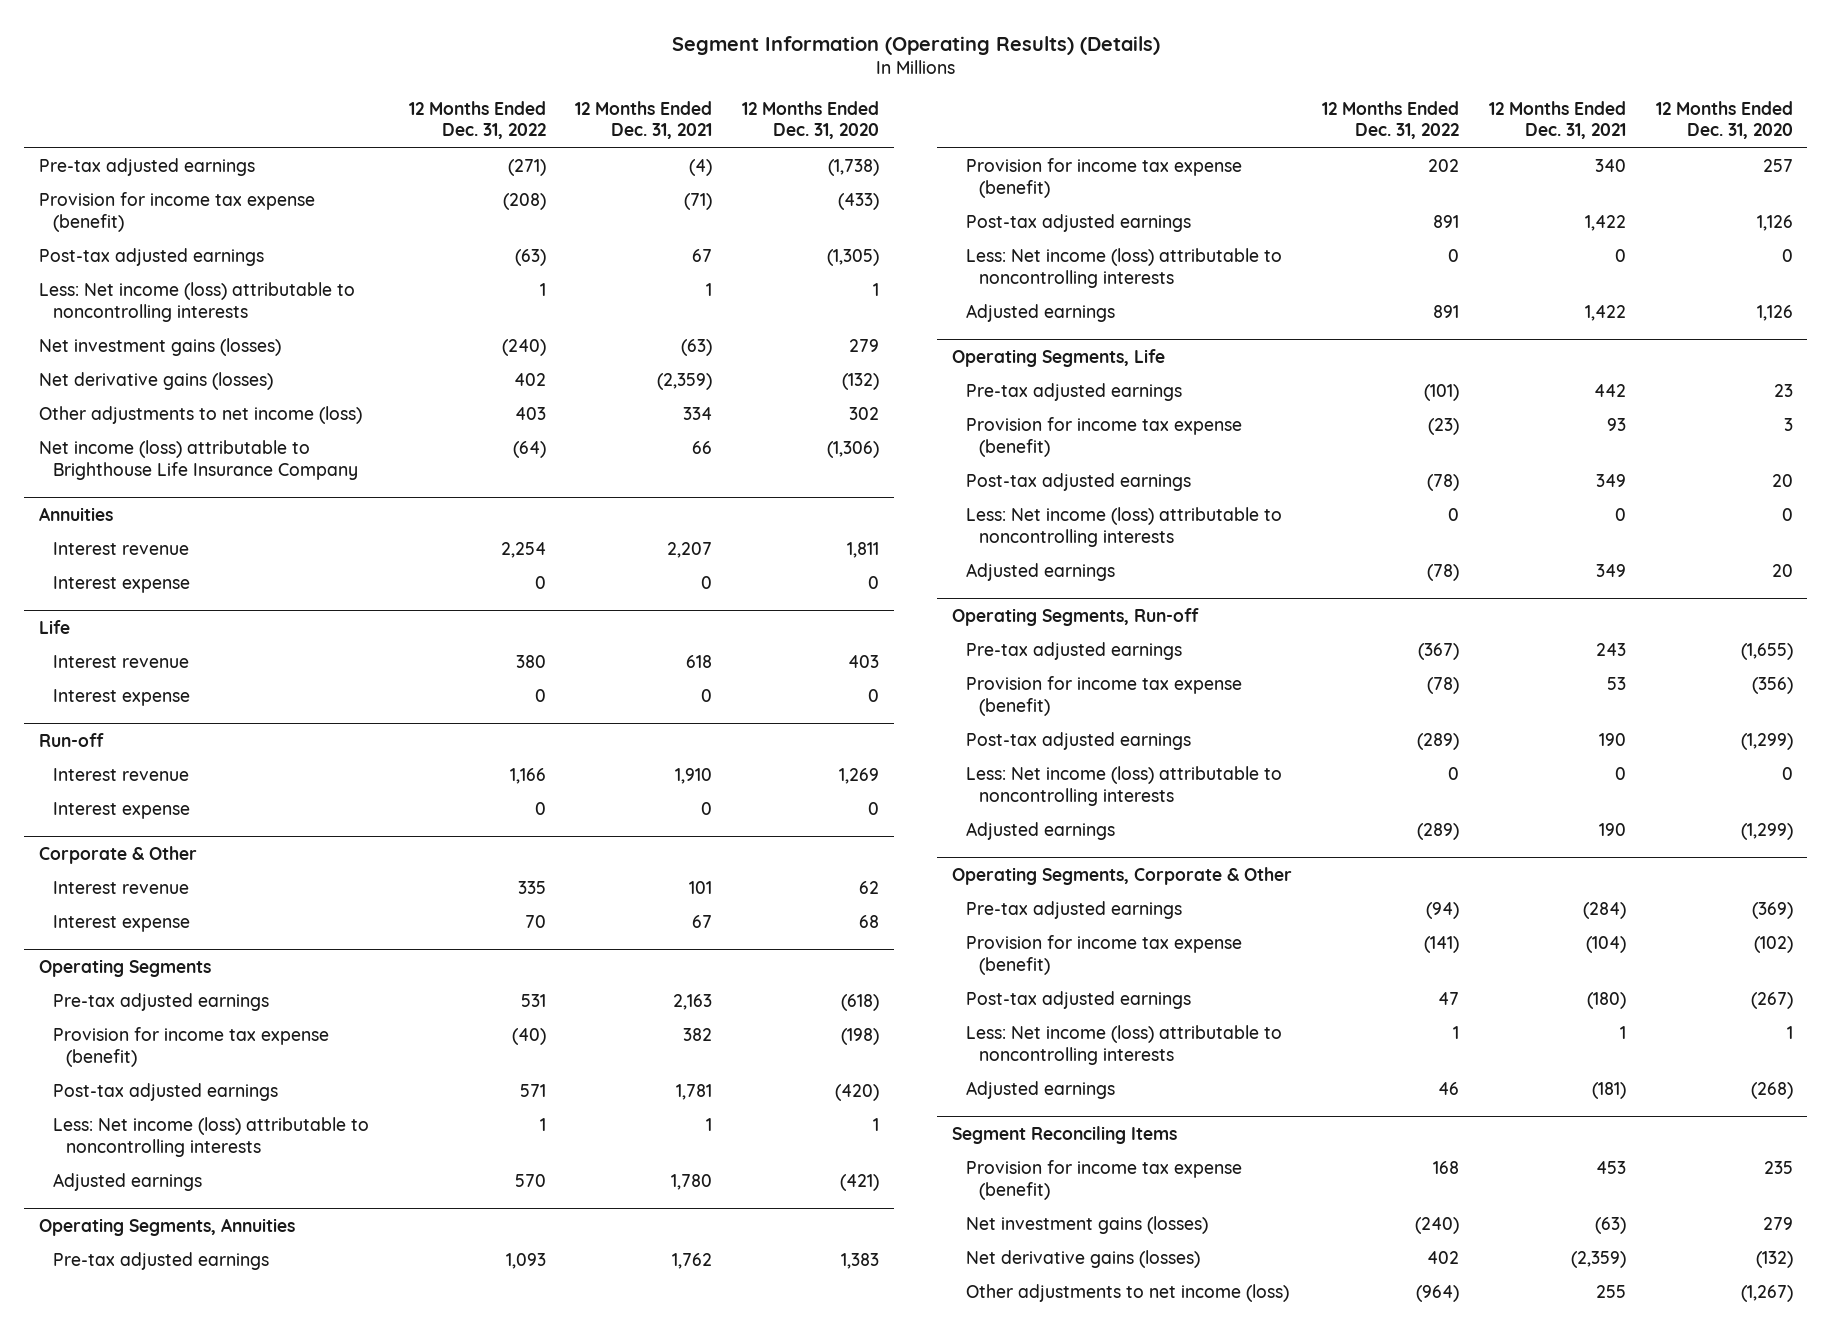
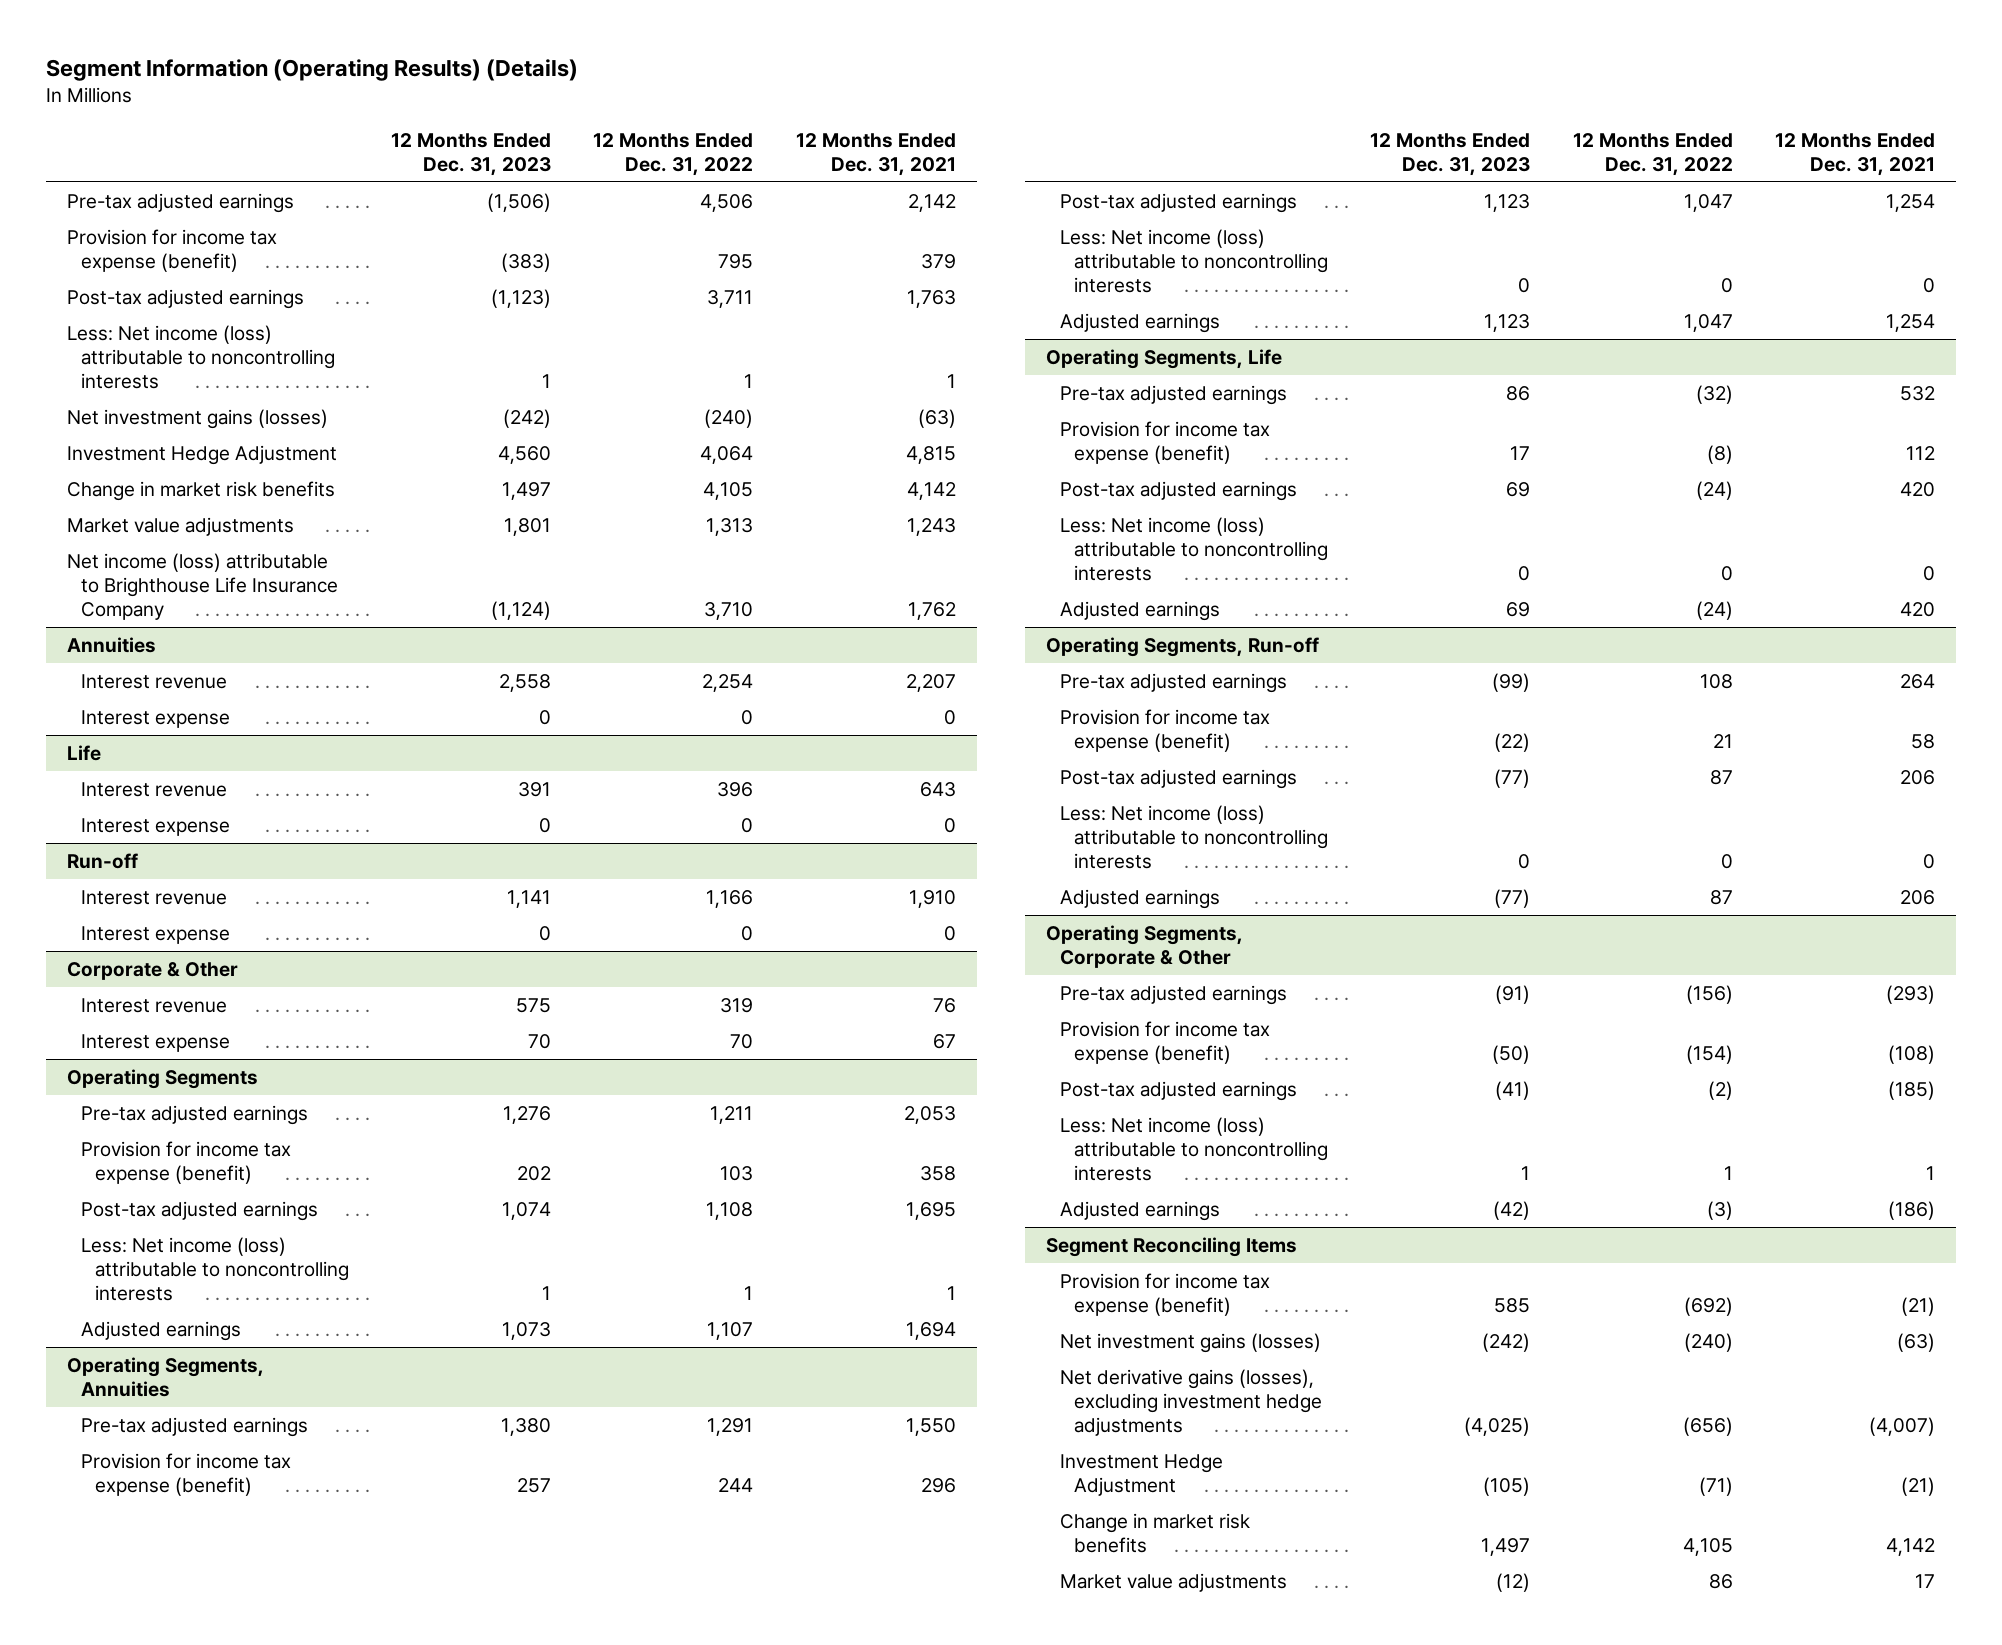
- | 12 Months Ended Dec. 31, 2022 | 12 Months Ended Dec. 31, 2021 | 12 Months Ended Dec. 31, 2020
+ | 12 Months Ended Dec. 31, 2023 | 12 Months Ended Dec. 31, 2022 | 12 Months Ended Dec. 31, 2021
- Pre-tax adjusted earnings | (271) | (4) | (1,738)
- Provision for income tax expense (benefit) | (208) | (71) | (433)
- Post-tax adjusted earnings | (63) | 67 | (1,305)
+ Pre-tax adjusted earnings | (1,506) | 4,506 | 2,142
+ Provision for income tax expense (benefit) | (383) | 795 | 379
+ Post-tax adjusted earnings | (1,123) | 3,711 | 1,763
- Net derivative gains (losses) | 402 | (2,359) | (132)
- Other adjustments to net income (loss) | 403 | 334 | 302
- Net income (loss) attributable to Brighthouse Life Insurance Company | (64) | 66 | (1,306)
+ Investment Hedge Adjustment | 4,560 | 4,064 | 4,815
+ Change in market risk benefits | 1,497 | 4,105 | 4,142
+ Market value adjustments | 1,801 | 1,313 | 1,243
+ Net income (loss) attributable to Brighthouse Life Insurance Company | (1,124) | 3,710 | 1,762
@ Life
- Interest revenue | 380 | 618 | 403
+ Interest revenue | 391 | 396 | 643
@ Corporate & Other
- Interest revenue | 335 | 101 | 62
+ Interest revenue | 575 | 319 | 76
@ Operating Segments
- Pre-tax adjusted earnings | 531 | 2,163 | (618)
- Provision for income tax expense (benefit) | (40) | 382 | (198)
- Post-tax adjusted earnings | 571 | 1,781 | (420)
+ Pre-tax adjusted earnings | 1,276 | 1,211 | 2,053
+ Provision for income tax expense (benefit) | 202 | 103 | 358
+ Post-tax adjusted earnings | 1,074 | 1,108 | 1,695
- Adjusted earnings | 570 | 1,780 | (421)
+ Adjusted earnings | 1,073 | 1,107 | 1,694
@ Operating Segments, Annuities
- Pre-tax adjusted earnings | 1,093 | 1,762 | 1,383
- Provision for income tax expense (benefit) | 202 | 340 | 257
- Post-tax adjusted earnings | 891 | 1,422 | 1,126
+ Pre-tax adjusted earnings | 1,380 | 1,291 | 1,550
+ Provision for income tax expense (benefit) | 257 | 244 | 296
+ Post-tax adjusted earnings | 1,123 | 1,047 | 1,254
- Adjusted earnings | 891 | 1,422 | 1,126
+ Adjusted earnings | 1,123 | 1,047 | 1,254
@ Operating Segments, Life
- Pre-tax adjusted earnings | (101) | 442 | 23
- Provision for income tax expense (benefit) | (23) | 93 | 3
- Post-tax adjusted earnings | (78) | 349 | 20
+ Pre-tax adjusted earnings | 86 | (32) | 532
+ Provision for income tax expense (benefit) | 17 | (8) | 112
+ Post-tax adjusted earnings | 69 | (24) | 420
- Adjusted earnings | (78) | 349 | 20
+ Adjusted earnings | 69 | (24) | 420
@ Operating Segments, Run-off
- Pre-tax adjusted earnings | (367) | 243 | (1,655)
- Provision for income tax expense (benefit) | (78) | 53 | (356)
- Post-tax adjusted earnings | (289) | 190 | (1,299)
+ Pre-tax adjusted earnings | (99) | 108 | 264
+ Provision for income tax expense (benefit) | (22) | 21 | 58
+ Post-tax adjusted earnings | (77) | 87 | 206
- Adjusted earnings | (289) | 190 | (1,299)
+ Adjusted earnings | (77) | 87 | 206
@ Operating Segments, Corporate & Other
- Pre-tax adjusted earnings | (94) | (284) | (369)
- Provision for income tax expense (benefit) | (141) | (104) | (102)
- Post-tax adjusted earnings | 47 | (180) | (267)
+ Pre-tax adjusted earnings | (91) | (156) | (293)
+ Provision for income tax expense (benefit) | (50) | (154) | (108)
+ Post-tax adjusted earnings | (41) | (2) | (185)
- Adjusted earnings | 46 | (181) | (268)
+ Adjusted earnings | (42) | (3) | (186)
@ Segment Reconciling Items
- Provision for income tax expense (benefit) | 168 | 453 | 235
+ Provision for income tax expense (benefit) | 585 | (692) | (21)
- Net derivative gains (losses) | 402 | (2,359) | (132)
- Other adjustments to net income (loss) | (964) | 255 | (1,267)
+ Net derivative gains (losses), excluding investment hedge adjustments | (4,025) | (656) | (4,007)
+ Investment Hedge Adjustment | (105) | (71) | (21)
+ Change in market risk benefits | 1,497 | 4,105 | 4,142
+ Market value adjustments | (12) | 86 | 17

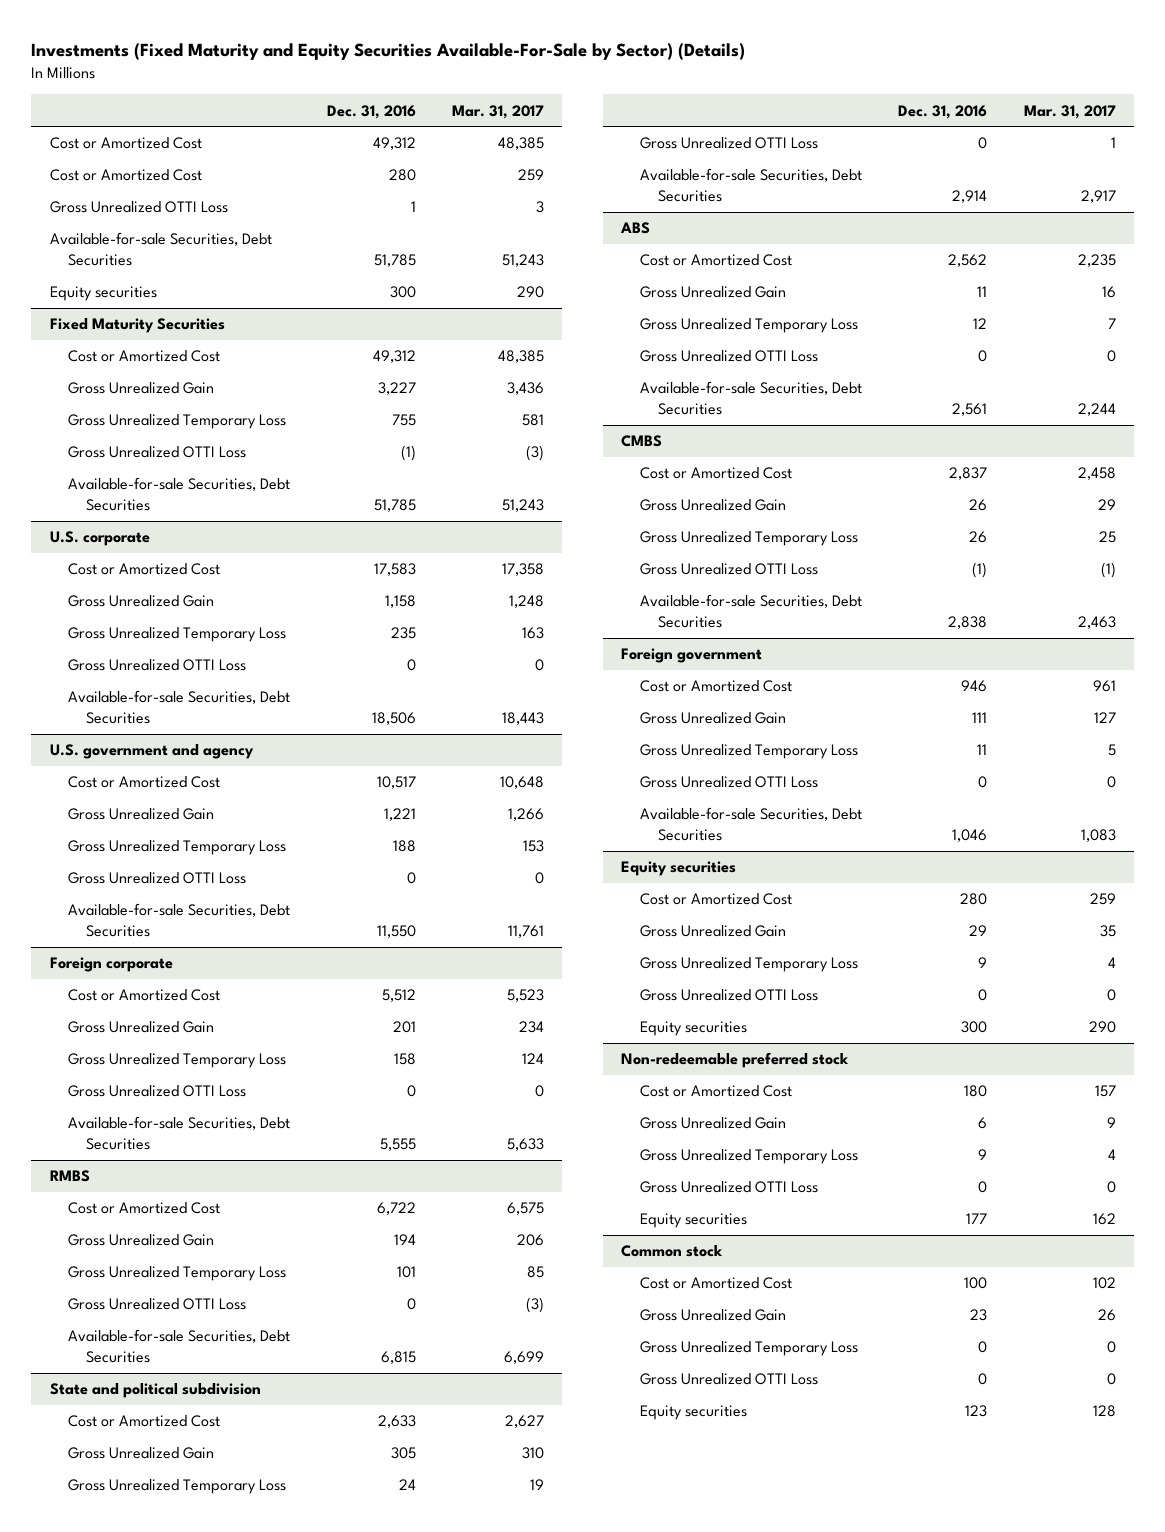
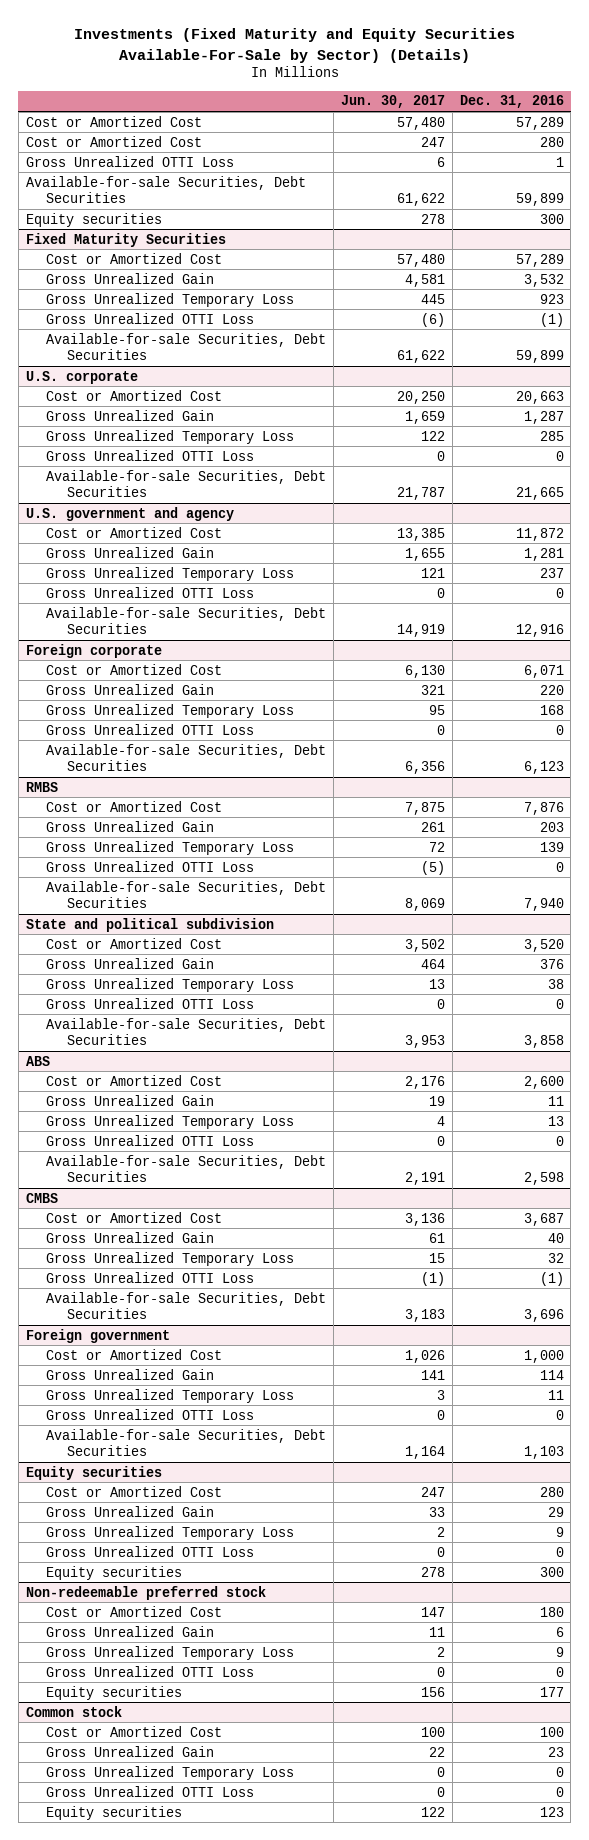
- | Dec. 31, 2016 | Mar. 31, 2017
+ | Jun. 30, 2017 | Dec. 31, 2016
- Cost or Amortized Cost | 49,312 | 48,385
+ Cost or Amortized Cost | 57,480 | 57,289
- Available-for-sale Securities, Debt Securities | 51,785 | 51,243
+ Available-for-sale Securities, Debt Securities | 61,622 | 59,899
@ Fixed Maturity Securities
- Cost or Amortized Cost | 49,312 | 48,385
- Gross Unrealized Gain | 3,227 | 3,436
- Gross Unrealized Temporary Loss | 755 | 581
+ Cost or Amortized Cost | 57,480 | 57,289
+ Gross Unrealized Gain | 4,581 | 3,532
+ Gross Unrealized Temporary Loss | 445 | 923
- Available-for-sale Securities, Debt Securities | 51,785 | 51,243
+ Available-for-sale Securities, Debt Securities | 61,622 | 59,899
@ U.S. corporate
- Cost or Amortized Cost | 17,583 | 17,358
- Gross Unrealized Gain | 1,158 | 1,248
- Gross Unrealized Temporary Loss | 235 | 163
+ Cost or Amortized Cost | 20,250 | 20,663
+ Gross Unrealized Gain | 1,659 | 1,287
+ Gross Unrealized Temporary Loss | 122 | 285
- Available-for-sale Securities, Debt Securities | 18,506 | 18,443
+ Available-for-sale Securities, Debt Securities | 21,787 | 21,665
@ U.S. government and agency
- Cost or Amortized Cost | 10,517 | 10,648
- Gross Unrealized Gain | 1,221 | 1,266
- Gross Unrealized Temporary Loss | 188 | 153
+ Cost or Amortized Cost | 13,385 | 11,872
+ Gross Unrealized Gain | 1,655 | 1,281
+ Gross Unrealized Temporary Loss | 121 | 237
- Available-for-sale Securities, Debt Securities | 11,550 | 11,761
+ Available-for-sale Securities, Debt Securities | 14,919 | 12,916
@ Foreign corporate
- Cost or Amortized Cost | 5,512 | 5,523
- Gross Unrealized Gain | 201 | 234
- Gross Unrealized Temporary Loss | 158 | 124
+ Cost or Amortized Cost | 6,130 | 6,071
+ Gross Unrealized Gain | 321 | 220
+ Gross Unrealized Temporary Loss | 95 | 168
- Available-for-sale Securities, Debt Securities | 5,555 | 5,633
+ Available-for-sale Securities, Debt Securities | 6,356 | 6,123
@ RMBS
- Cost or Amortized Cost | 6,722 | 6,575
- Gross Unrealized Gain | 194 | 206
- Gross Unrealized Temporary Loss | 101 | 85
+ Cost or Amortized Cost | 7,875 | 7,876
+ Gross Unrealized Gain | 261 | 203
+ Gross Unrealized Temporary Loss | 72 | 139
- Available-for-sale Securities, Debt Securities | 6,815 | 6,699
+ Available-for-sale Securities, Debt Securities | 8,069 | 7,940
@ State and political subdivision
- Cost or Amortized Cost | 2,633 | 2,627
- Gross Unrealized Gain | 305 | 310
- Gross Unrealized Temporary Loss | 24 | 19
+ Cost or Amortized Cost | 3,502 | 3,520
+ Gross Unrealized Gain | 464 | 376
+ Gross Unrealized Temporary Loss | 13 | 38
- Available-for-sale Securities, Debt Securities | 2,914 | 2,917
+ Available-for-sale Securities, Debt Securities | 3,953 | 3,858
@ ABS
- Cost or Amortized Cost | 2,562 | 2,235
+ Cost or Amortized Cost | 2,176 | 2,600
- Gross Unrealized Temporary Loss | 12 | 7
+ Gross Unrealized Temporary Loss | 4 | 13
- Available-for-sale Securities, Debt Securities | 2,561 | 2,244
+ Available-for-sale Securities, Debt Securities | 2,191 | 2,598
@ CMBS
- Cost or Amortized Cost | 2,837 | 2,458
- Gross Unrealized Gain | 26 | 29
- Gross Unrealized Temporary Loss | 26 | 25
+ Cost or Amortized Cost | 3,136 | 3,687
+ Gross Unrealized Gain | 61 | 40
+ Gross Unrealized Temporary Loss | 15 | 32
- Available-for-sale Securities, Debt Securities | 2,838 | 2,463
+ Available-for-sale Securities, Debt Securities | 3,183 | 3,696
@ Foreign government
- Cost or Amortized Cost | 946 | 961
- Gross Unrealized Gain | 111 | 127
+ Cost or Amortized Cost | 1,026 | 1,000
+ Gross Unrealized Gain | 141 | 114
- Available-for-sale Securities, Debt Securities | 1,046 | 1,083
+ Available-for-sale Securities, Debt Securities | 1,164 | 1,103

